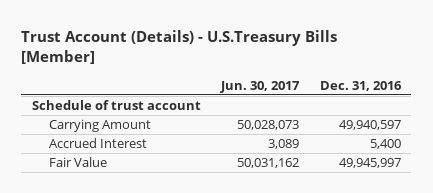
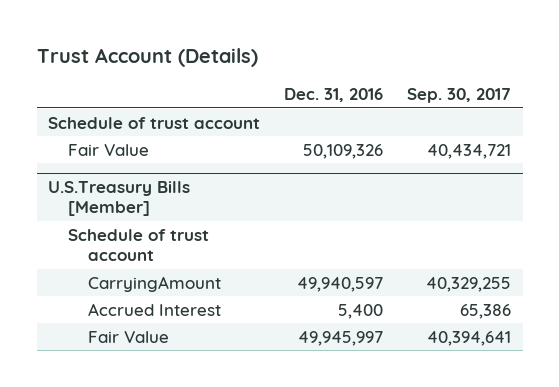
- Trust Account (Details) - U.S.Treasury Bills [Member]
+ Trust Account (Details)
- | Jun. 30, 2017 | Dec. 31, 2016
+ | Dec. 31, 2016 | Sep. 30, 2017
- Carrying Amount | 50,028,073 | 49,940,597
+ Fair Value | 50,109,326 | 40,434,721
+ U.S.Treasury Bills [Member]
+ Schedule of trust account
+ CarryingAmount | 49,940,597 | 40,329,255

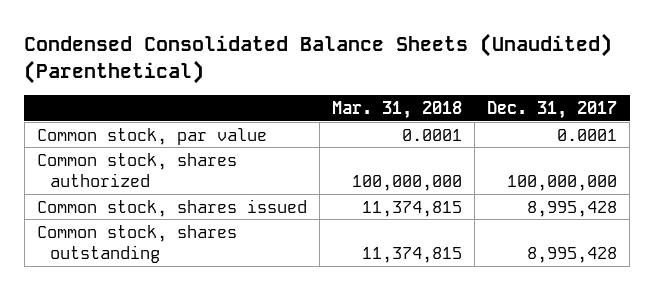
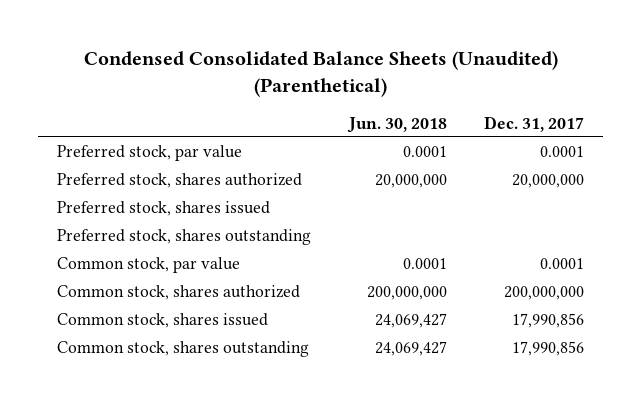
- | Mar. 31, 2018 | Dec. 31, 2017
+ | Jun. 30, 2018 | Dec. 31, 2017
+ Preferred stock, par value | 0.0001 | 0.0001
+ Preferred stock, shares authorized | 20,000,000 | 20,000,000
+ Preferred stock, shares issued
+ Preferred stock, shares outstanding
- Common stock, shares authorized | 100,000,000 | 100,000,000
- Common stock, shares issued | 11,374,815 | 8,995,428
- Common stock, shares outstanding | 11,374,815 | 8,995,428
+ Common stock, shares authorized | 200,000,000 | 200,000,000
+ Common stock, shares issued | 24,069,427 | 17,990,856
+ Common stock, shares outstanding | 24,069,427 | 17,990,856

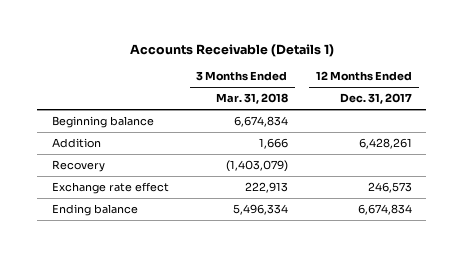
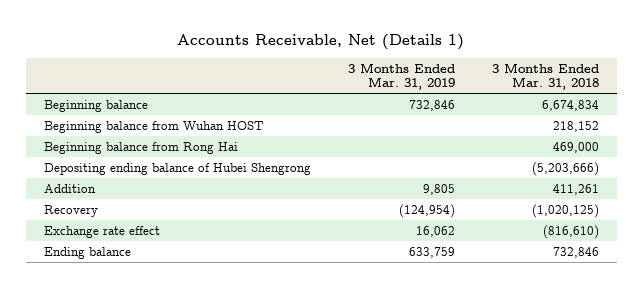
- Accounts Receivable (Details 1)
+ Accounts Receivable, Net (Details 1)
- | 3 Months Ended Mar. 31, 2018 | 12 Months Ended Dec. 31, 2017
+ | 3 Months Ended Mar. 31, 2019 | 3 Months Ended Mar. 31, 2018
- Addition | 1,666 | 6,428,261
- Recovery | (1,403,079) |
- Exchange rate effect | 222,913 | 246,573
- Ending balance | 5,496,334 | 6,674,834
+ Beginning balance from Wuhan HOST | | 218,152
+ Beginning balance from Rong Hai | | 469,000
+ Depositing ending balance of Hubei Shengrong | | (5,203,666)
+ Addition | 9,805 | 411,261
+ Recovery | (124,954) | (1,020,125)
+ Exchange rate effect | 16,062 | (816,610)
+ Ending balance | 633,759 | 732,846

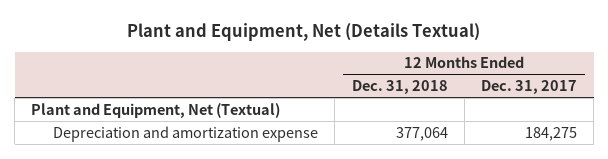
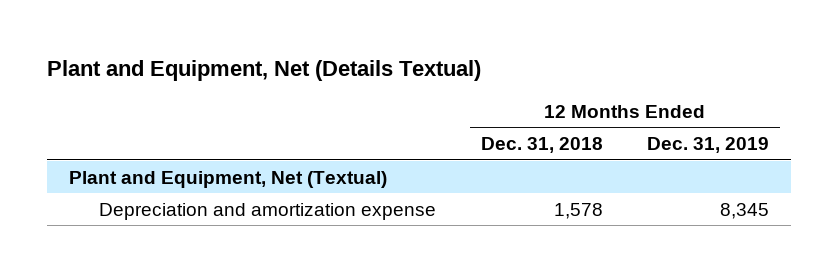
- | 12 Months Ended Dec. 31, 2018 | 12 Months Ended Dec. 31, 2017
+ | 12 Months Ended Dec. 31, 2018 | 12 Months Ended Dec. 31, 2019
- Depreciation and amortization expense | 377,064 | 184,275
+ Depreciation and amortization expense | 1,578 | 8,345

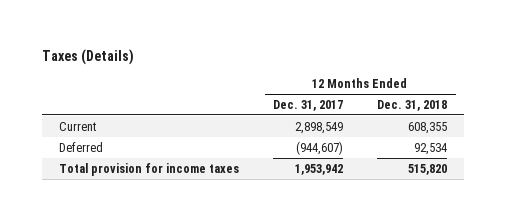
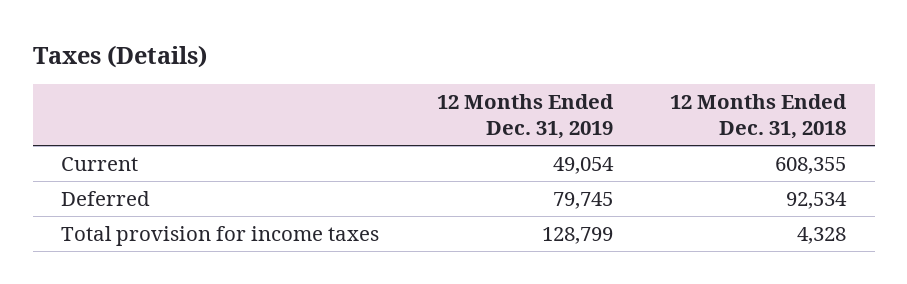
- | 12 Months Ended Dec. 31, 2017 | 12 Months Ended Dec. 31, 2018
+ | 12 Months Ended Dec. 31, 2019 | 12 Months Ended Dec. 31, 2018
- Total provision for income taxes | 1,953,942 | 515,820
+ Total provision for income taxes | 128,799 | 4,328

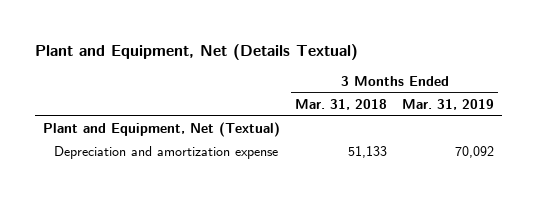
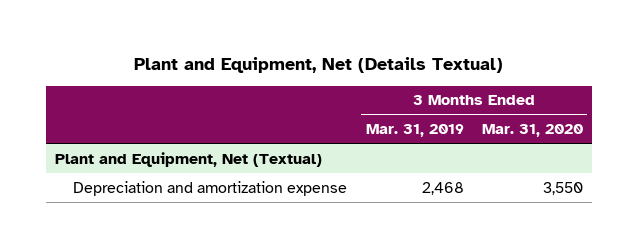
- | 3 Months Ended Mar. 31, 2018 | 3 Months Ended Mar. 31, 2019
+ | 3 Months Ended Mar. 31, 2019 | 3 Months Ended Mar. 31, 2020
- Depreciation and amortization expense | 51,133 | 70,092
+ Depreciation and amortization expense | 2,468 | 3,550

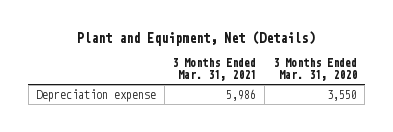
- Plant and Equipment, Net (Details Textual)
+ Plant and Equipment, Net (Details)
- | 3 Months Ended Mar. 31, 2019 | 3 Months Ended Mar. 31, 2020
+ | 3 Months Ended Mar. 31, 2021 | 3 Months Ended Mar. 31, 2020
- Plant and Equipment, Net (Textual)
- Depreciation and amortization expense | 2,468 | 3,550
+ Depreciation expense | 5,986 | 3,550

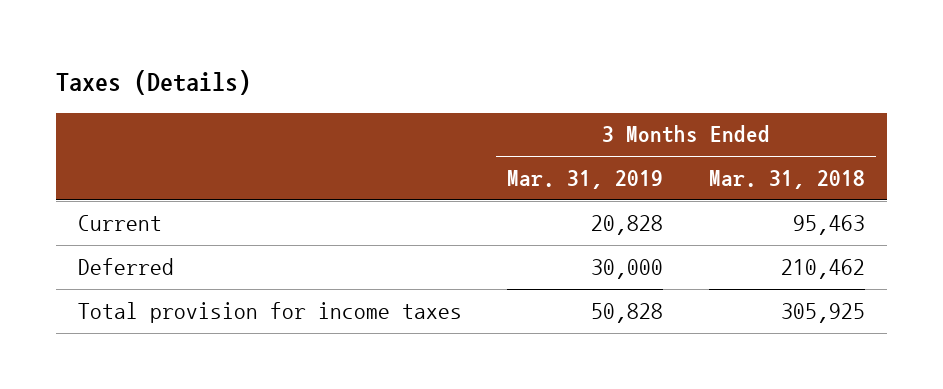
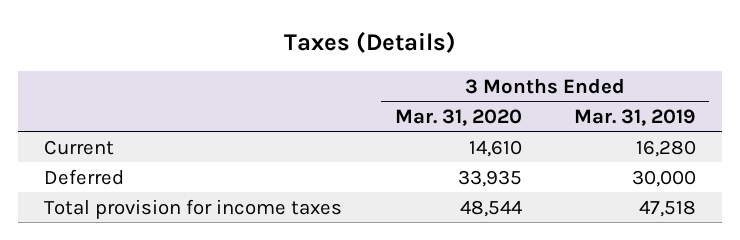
- | 3 Months Ended Mar. 31, 2019 | 3 Months Ended Mar. 31, 2018
+ | 3 Months Ended Mar. 31, 2020 | 3 Months Ended Mar. 31, 2019
- Current | 20,828 | 95,463
+ Current | 14,610 | 16,280
- Total provision for income taxes | 50,828 | 305,925
+ Total provision for income taxes | 48,544 | 47,518

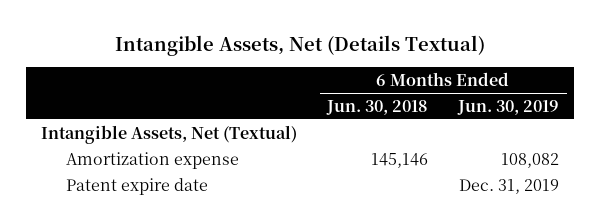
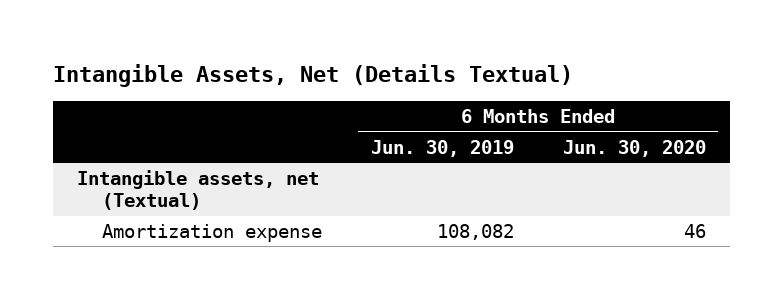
- | 6 Months Ended Jun. 30, 2018 | 6 Months Ended Jun. 30, 2019
+ | 6 Months Ended Jun. 30, 2019 | 6 Months Ended Jun. 30, 2020
- Intangible Assets, Net (Textual)
+ Intangible assets, net (Textual)
- Patent expire date | | Dec. 31, 2019

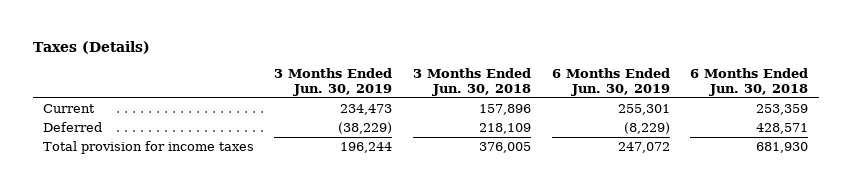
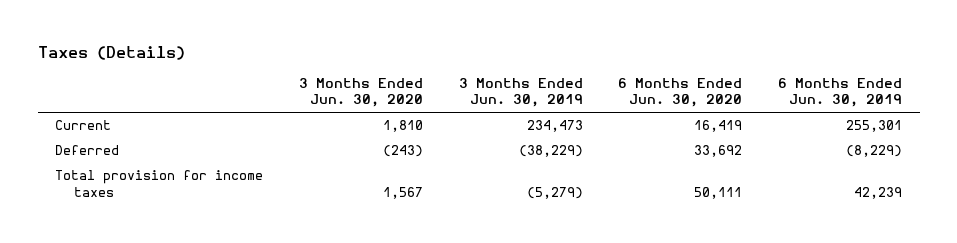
- | 3 Months Ended Jun. 30, 2019 | 3 Months Ended Jun. 30, 2018 | 6 Months Ended Jun. 30, 2019 | 6 Months Ended Jun. 30, 2018
+ | 3 Months Ended Jun. 30, 2020 | 3 Months Ended Jun. 30, 2019 | 6 Months Ended Jun. 30, 2020 | 6 Months Ended Jun. 30, 2019
- Total provision for income taxes | 196,244 | 376,005 | 247,072 | 681,930
+ Total provision for income taxes | 1,567 | (5,279) | 50,111 | 42,239

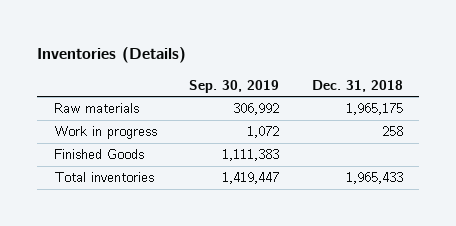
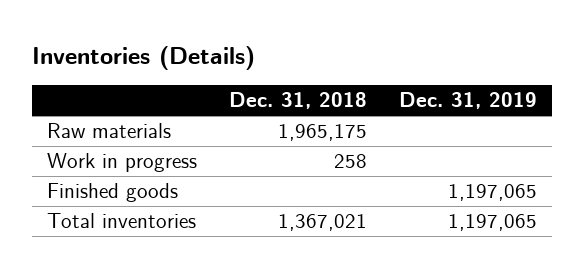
- | Sep. 30, 2019 | Dec. 31, 2018
+ | Dec. 31, 2018 | Dec. 31, 2019
- Finished Goods | 1,111,383 |
- Total inventories | 1,419,447 | 1,965,433
+ Finished goods | | 1,197,065
+ Total inventories | 1,367,021 | 1,197,065

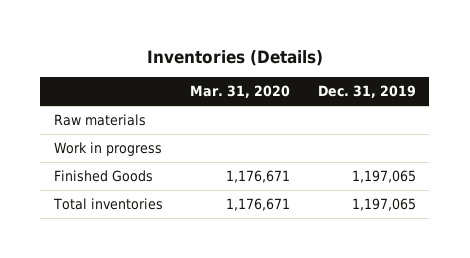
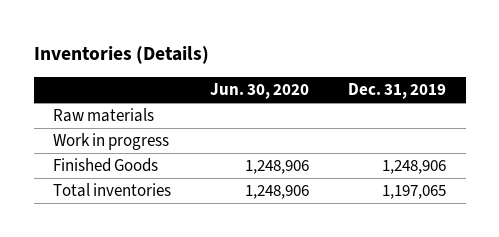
- | Mar. 31, 2020 | Dec. 31, 2019
+ | Jun. 30, 2020 | Dec. 31, 2019
- Finished Goods | 1,176,671 | 1,197,065
+ Finished Goods | 1,248,906 | 1,248,906

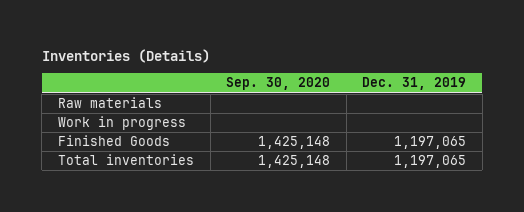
- | Jun. 30, 2020 | Dec. 31, 2019
+ | Sep. 30, 2020 | Dec. 31, 2019
- Finished Goods | 1,248,906 | 1,248,906
+ Finished Goods | 1,425,148 | 1,197,065

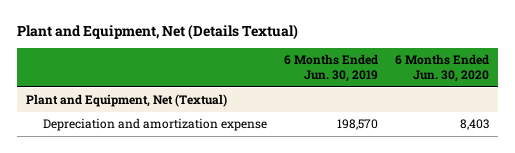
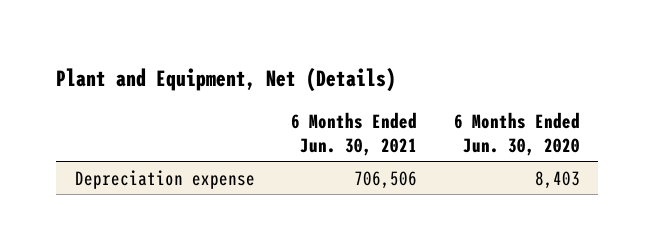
- Plant and Equipment, Net (Details Textual)
+ Plant and Equipment, Net (Details)
- | 6 Months Ended Jun. 30, 2019 | 6 Months Ended Jun. 30, 2020
+ | 6 Months Ended Jun. 30, 2021 | 6 Months Ended Jun. 30, 2020
- Plant and Equipment, Net (Textual)
- Depreciation and amortization expense | 198,570 | 8,403
+ Depreciation expense | 706,506 | 8,403

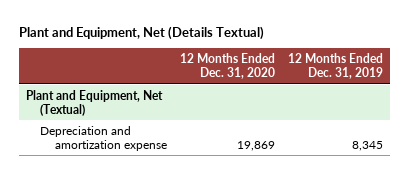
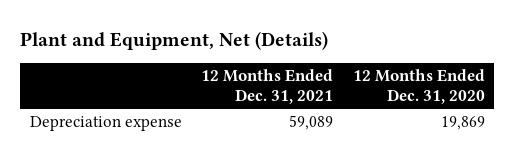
- Plant and Equipment, Net (Details Textual)
+ Plant and Equipment, Net (Details)
- | 12 Months Ended Dec. 31, 2020 | 12 Months Ended Dec. 31, 2019
+ | 12 Months Ended Dec. 31, 2021 | 12 Months Ended Dec. 31, 2020
- Plant and Equipment, Net (Textual)
- Depreciation and amortization expense | 19,869 | 8,345
+ Depreciation expense | 59,089 | 19,869

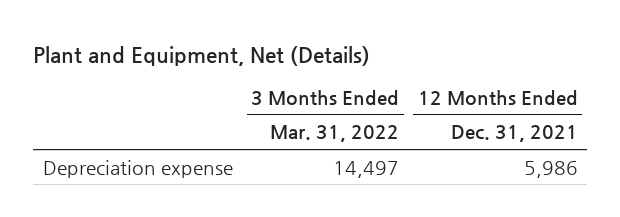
- | 12 Months Ended Dec. 31, 2021 | 12 Months Ended Dec. 31, 2020
+ | 3 Months Ended Mar. 31, 2022 | 12 Months Ended Dec. 31, 2021
- Depreciation expense | 59,089 | 19,869
+ Depreciation expense | 14,497 | 5,986

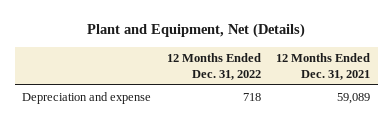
- | 3 Months Ended Mar. 31, 2022 | 12 Months Ended Dec. 31, 2021
+ | 12 Months Ended Dec. 31, 2022 | 12 Months Ended Dec. 31, 2021
- Depreciation expense | 14,497 | 5,986
+ Depreciation and expense | 718 | 59,089

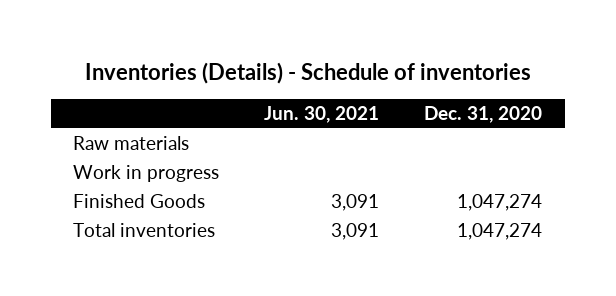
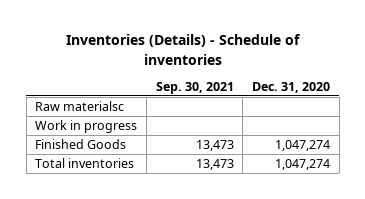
- | Jun. 30, 2021 | Dec. 31, 2020
+ | Sep. 30, 2021 | Dec. 31, 2020
- Raw materials
+ Raw materialsc

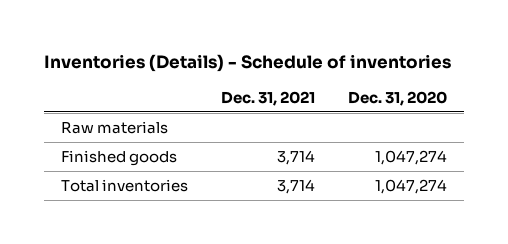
- | Sep. 30, 2021 | Dec. 31, 2020
+ | Dec. 31, 2021 | Dec. 31, 2020
- Raw materialsc
- Work in progress
- Finished Goods | 13,473 | 1,047,274
+ Raw materials
+ Finished goods | 3,714 | 1,047,274

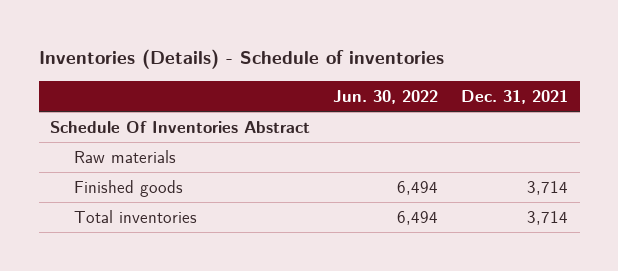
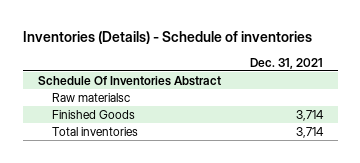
- | Jun. 30, 2022 | Dec. 31, 2021
+ | Dec. 31, 2021
- Raw materials
- Finished goods | 6,494 | 3,714
+ Raw materialsc
+ Finished Goods | 3,714

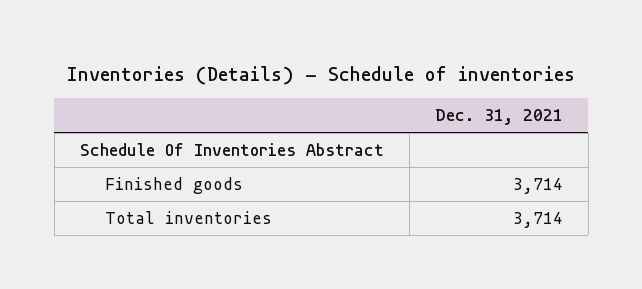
- Raw materialsc
- Finished Goods | 3,714
+ Finished goods | 3,714

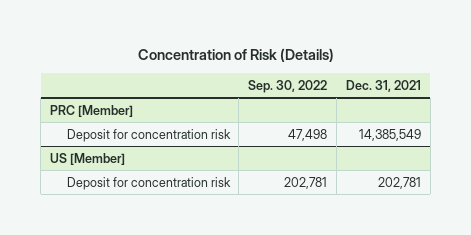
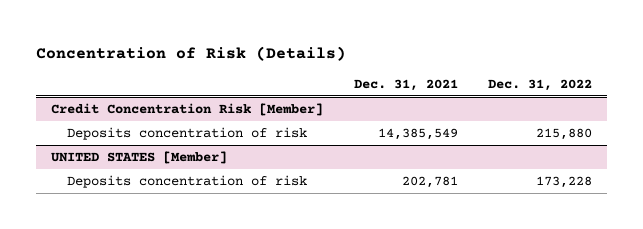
- | Sep. 30, 2022 | Dec. 31, 2021
+ | Dec. 31, 2021 | Dec. 31, 2022
- PRC [Member]
- Deposit for concentration risk | 47,498 | 14,385,549
- US [Member]
- Deposit for concentration risk | 202,781 | 202,781
+ Credit Concentration Risk [Member]
+ Deposits concentration of risk | 14,385,549 | 215,880
+ UNITED STATES [Member]
+ Deposits concentration of risk | 202,781 | 173,228

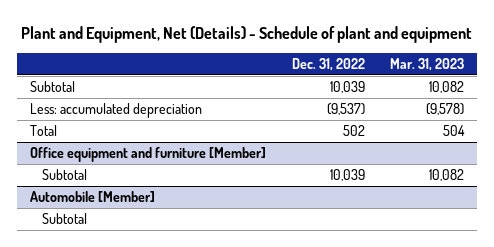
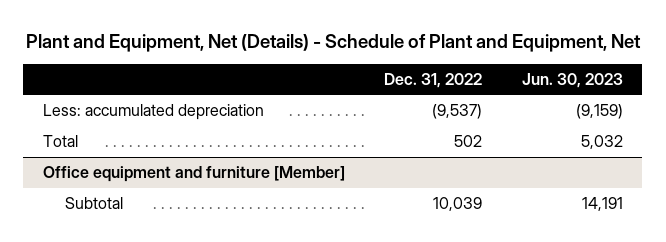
- Plant and Equipment, Net (Details) - Schedule of plant and equipment
+ Plant and Equipment, Net (Details) - Schedule of Plant and Equipment, Net
- | Dec. 31, 2022 | Mar. 31, 2023
+ | Dec. 31, 2022 | Jun. 30, 2023
- Subtotal | 10,039 | 10,082
- Automobile [Member]
- Subtotal

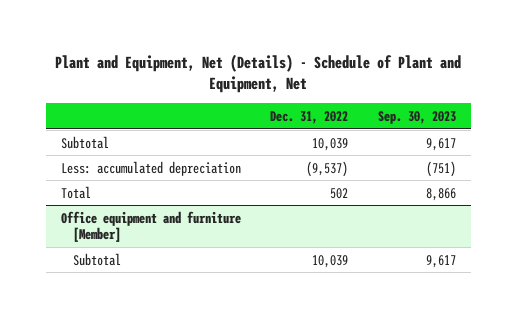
- | Dec. 31, 2022 | Jun. 30, 2023
+ | Dec. 31, 2022 | Sep. 30, 2023
+ Subtotal | 10,039 | 9,617

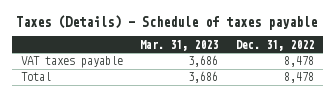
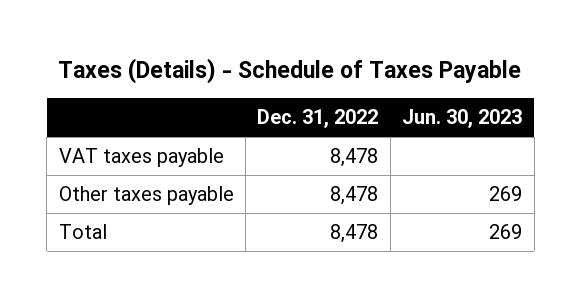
- Taxes (Details) - Schedule of taxes payable
+ Taxes (Details) - Schedule of Taxes Payable
- | Mar. 31, 2023 | Dec. 31, 2022
+ | Dec. 31, 2022 | Jun. 30, 2023
+ Other taxes payable | 8,478 | 269

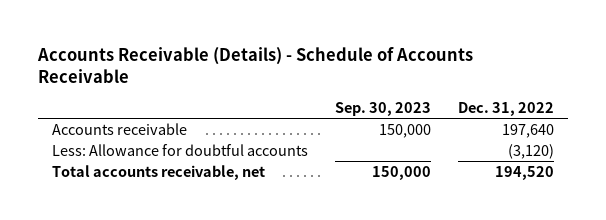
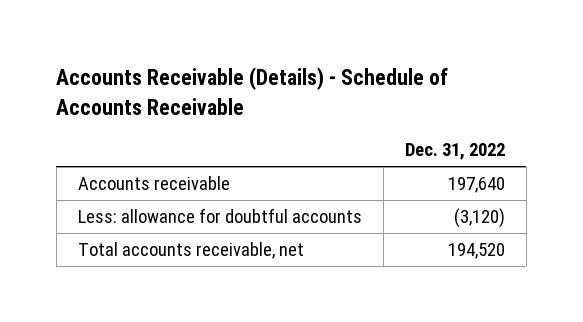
- | Sep. 30, 2023 | Dec. 31, 2022
+ | Dec. 31, 2022
- Less: Allowance for doubtful accounts | | (3,120)
+ Less: allowance for doubtful accounts | (3,120)

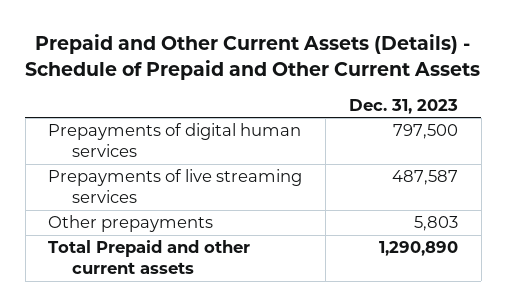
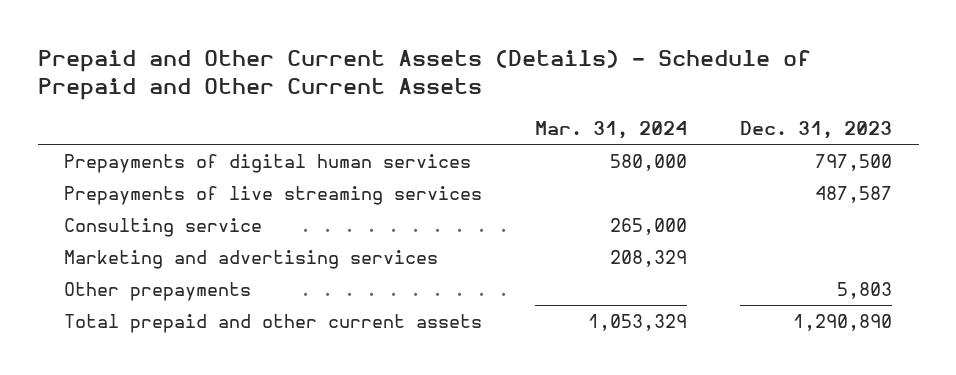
- | Dec. 31, 2023
+ | Mar. 31, 2024 | Dec. 31, 2023
+ Consulting service | 265,000 |
+ Marketing and advertising services | 208,329 |
- Total Prepaid and other current assets | 1,290,890
+ Total prepaid and other current assets | 1,053,329 | 1,290,890

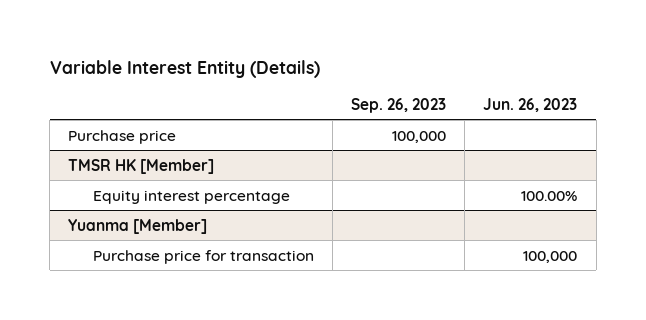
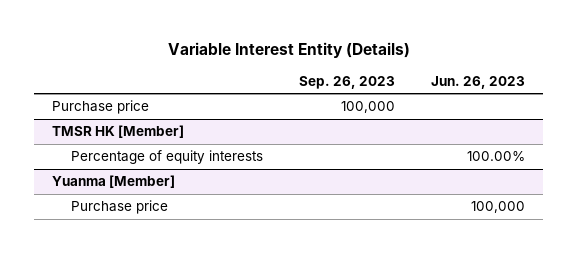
@ TMSR HK [Member]
- Equity interest percentage | | 100.00%
+ Percentage of equity interests | | 100.00%
@ Yuanma [Member]
- Purchase price for transaction | | 100,000
+ Purchase price | | 100,000

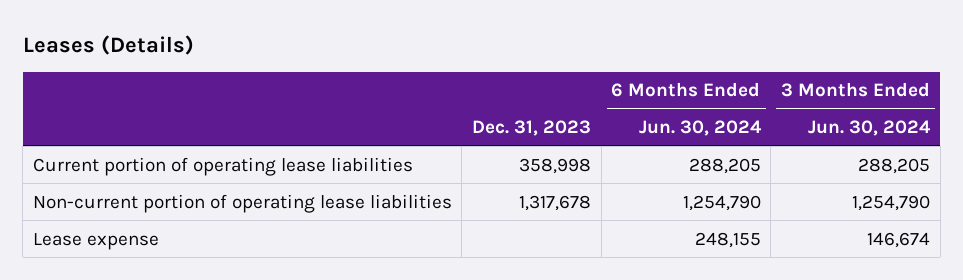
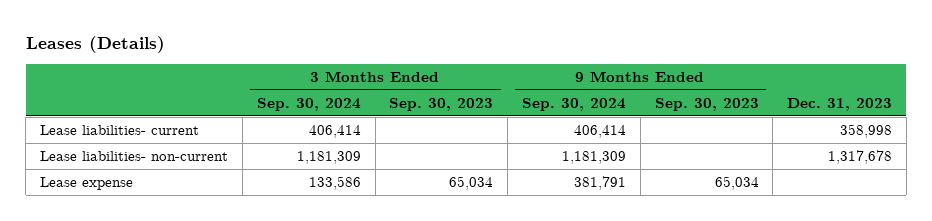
- | Dec. 31, 2023 | 6 Months Ended Jun. 30, 2024 | 3 Months Ended Jun. 30, 2024
+ | 3 Months Ended Sep. 30, 2024 | 3 Months Ended Sep. 30, 2023 | 9 Months Ended Sep. 30, 2024 | 9 Months Ended Sep. 30, 2023 | Dec. 31, 2023
- Current portion of operating lease liabilities | 358,998 | 288,205 | 288,205
- Non-current portion of operating lease liabilities | 1,317,678 | 1,254,790 | 1,254,790
+ Lease liabilities- current | 406,414 | | 406,414 | | 358,998
+ Lease liabilities- non-current | 1,181,309 | | 1,181,309 | | 1,317,678

